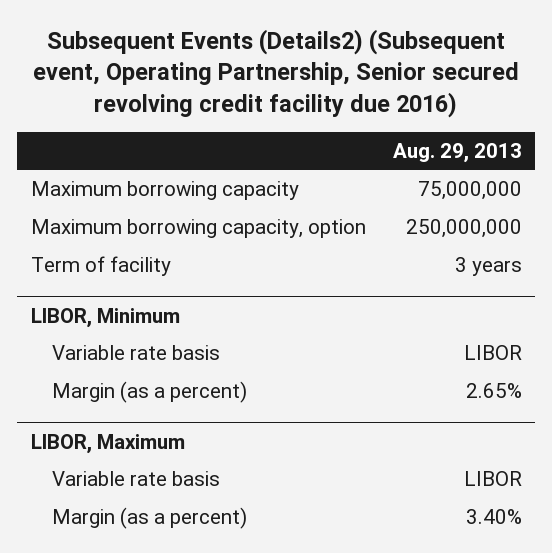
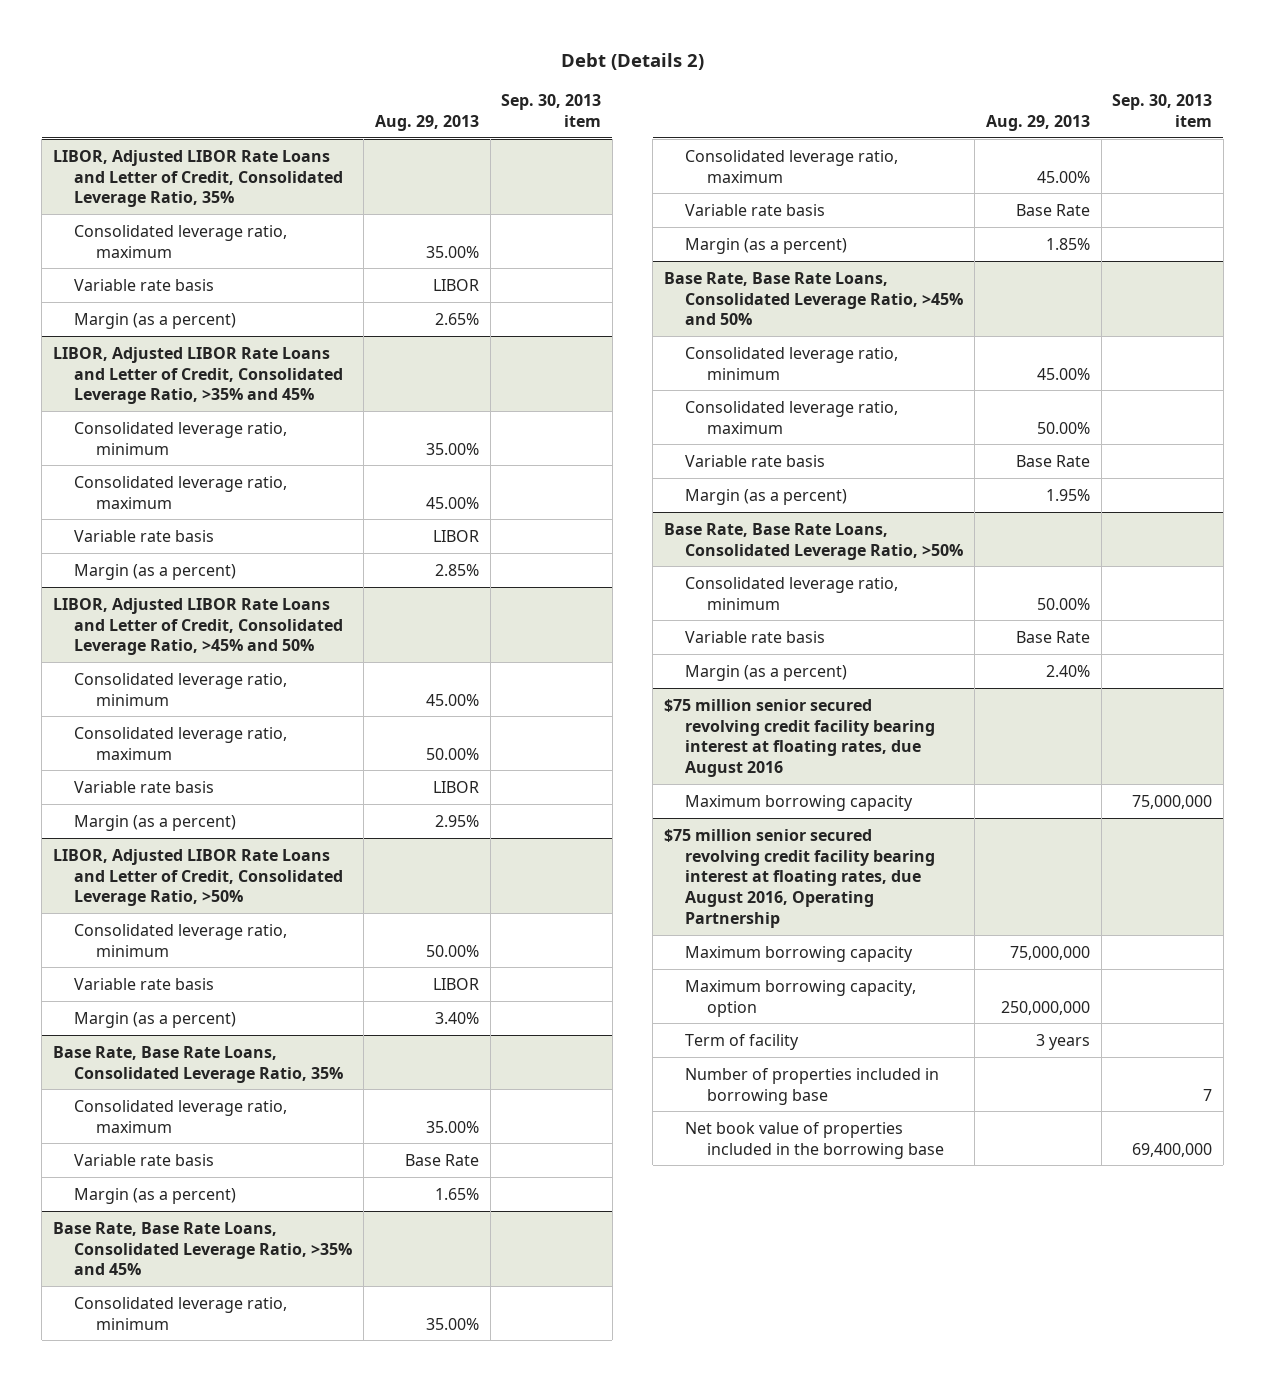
- Subsequent Events (Details2) (Subsequent event, Operating Partnership, Senior secured revolving credit facility due 2016)
+ Debt (Details 2)
- | Aug. 29, 2013
+ | Aug. 29, 2013 | Sep. 30, 2013 item
- Maximum borrowing capacity | 75,000,000
- Maximum borrowing capacity, option | 250,000,000
- Term of facility | 3 years
- LIBOR, Minimum
+ LIBOR, Adjusted LIBOR Rate Loans and Letter of Credit, Consolidated Leverage Ratio, 35%
+ Consolidated leverage ratio, maximum | 35.00% |
- LIBOR, Maximum
+ LIBOR, Adjusted LIBOR Rate Loans and Letter of Credit, Consolidated Leverage Ratio, >35% and 45%
+ Consolidated leverage ratio, minimum | 35.00% |
+ Consolidated leverage ratio, maximum | 45.00% |
+ Margin (as a percent) | 2.85% |
+ LIBOR, Adjusted LIBOR Rate Loans and Letter of Credit, Consolidated Leverage Ratio, >45% and 50%
+ Consolidated leverage ratio, minimum | 45.00% |
+ Consolidated leverage ratio, maximum | 50.00% |
+ Variable rate basis | LIBOR |
+ Margin (as a percent) | 2.95% |
+ LIBOR, Adjusted LIBOR Rate Loans and Letter of Credit, Consolidated Leverage Ratio, >50%
+ Consolidated leverage ratio, minimum | 50.00% |
+ Variable rate basis | LIBOR |
+ Base Rate, Base Rate Loans, Consolidated Leverage Ratio, 35%
+ Consolidated leverage ratio, maximum | 35.00% |
+ Variable rate basis | Base Rate |
+ Margin (as a percent) | 1.65% |
+ Base Rate, Base Rate Loans, Consolidated Leverage Ratio, >35% and 45%
+ Consolidated leverage ratio, minimum | 35.00% |
+ Consolidated leverage ratio, maximum | 45.00% |
+ Variable rate basis | Base Rate |
+ Margin (as a percent) | 1.85% |
+ Base Rate, Base Rate Loans, Consolidated Leverage Ratio, >45% and 50%
+ Consolidated leverage ratio, minimum | 45.00% |
+ Consolidated leverage ratio, maximum | 50.00% |
+ Variable rate basis | Base Rate |
+ Margin (as a percent) | 1.95% |
+ Base Rate, Base Rate Loans, Consolidated Leverage Ratio, >50%
+ Consolidated leverage ratio, minimum | 50.00% |
+ Variable rate basis | Base Rate |
+ Margin (as a percent) | 2.40% |
+ $75 million senior secured revolving credit facility bearing interest at floating rates, due August 2016
+ Maximum borrowing capacity | | 75,000,000
+ $75 million senior secured revolving credit facility bearing interest at floating rates, due August 2016, Operating Partnership
+ Maximum borrowing capacity | 75,000,000 |
+ Maximum borrowing capacity, option | 250,000,000 |
+ Term of facility | 3 years |
+ Number of properties included in borrowing base | | 7
+ Net book value of properties included in the borrowing base | | 69,400,000

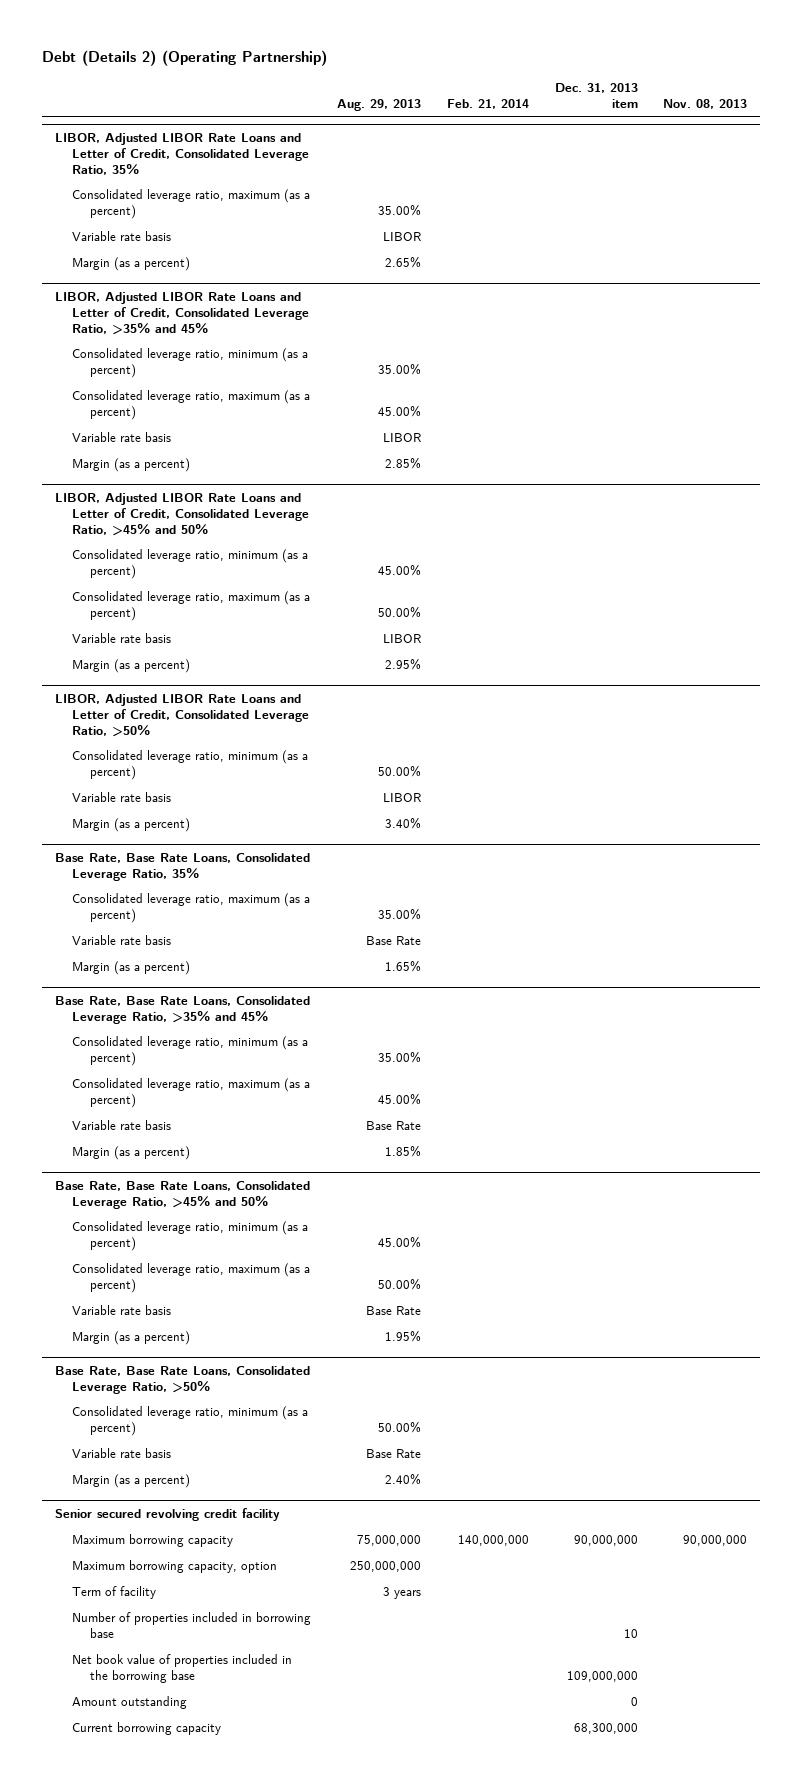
- Debt (Details 2)
+ Debt (Details 2) (Operating Partnership)
- | Aug. 29, 2013 | Sep. 30, 2013 item
+ | Aug. 29, 2013 | Feb. 21, 2014 | Dec. 31, 2013 item | Nov. 08, 2013
@ LIBOR, Adjusted LIBOR Rate Loans and Letter of Credit, Consolidated Leverage Ratio, 35%
- Consolidated leverage ratio, maximum | 35.00% |
+ Consolidated leverage ratio, maximum (as a percent) | 35.00% | | |
@ LIBOR, Adjusted LIBOR Rate Loans and Letter of Credit, Consolidated Leverage Ratio, >35% and 45%
- Consolidated leverage ratio, minimum | 35.00% |
- Consolidated leverage ratio, maximum | 45.00% |
+ Consolidated leverage ratio, minimum (as a percent) | 35.00% | | |
+ Consolidated leverage ratio, maximum (as a percent) | 45.00% | | |
@ LIBOR, Adjusted LIBOR Rate Loans and Letter of Credit, Consolidated Leverage Ratio, >45% and 50%
- Consolidated leverage ratio, minimum | 45.00% |
- Consolidated leverage ratio, maximum | 50.00% |
+ Consolidated leverage ratio, minimum (as a percent) | 45.00% | | |
+ Consolidated leverage ratio, maximum (as a percent) | 50.00% | | |
@ LIBOR, Adjusted LIBOR Rate Loans and Letter of Credit, Consolidated Leverage Ratio, >50%
- Consolidated leverage ratio, minimum | 50.00% |
+ Consolidated leverage ratio, minimum (as a percent) | 50.00% | | |
@ Base Rate, Base Rate Loans, Consolidated Leverage Ratio, 35%
- Consolidated leverage ratio, maximum | 35.00% |
+ Consolidated leverage ratio, maximum (as a percent) | 35.00% | | |
@ Base Rate, Base Rate Loans, Consolidated Leverage Ratio, >35% and 45%
- Consolidated leverage ratio, minimum | 35.00% |
- Consolidated leverage ratio, maximum | 45.00% |
+ Consolidated leverage ratio, minimum (as a percent) | 35.00% | | |
+ Consolidated leverage ratio, maximum (as a percent) | 45.00% | | |
@ Base Rate, Base Rate Loans, Consolidated Leverage Ratio, >45% and 50%
- Consolidated leverage ratio, minimum | 45.00% |
- Consolidated leverage ratio, maximum | 50.00% |
+ Consolidated leverage ratio, minimum (as a percent) | 45.00% | | |
+ Consolidated leverage ratio, maximum (as a percent) | 50.00% | | |
@ Base Rate, Base Rate Loans, Consolidated Leverage Ratio, >50%
- Consolidated leverage ratio, minimum | 50.00% |
+ Consolidated leverage ratio, minimum (as a percent) | 50.00% | | |
- $75 million senior secured revolving credit facility bearing interest at floating rates, due August 2016
- Maximum borrowing capacity | | 75,000,000
- $75 million senior secured revolving credit facility bearing interest at floating rates, due August 2016, Operating Partnership
+ Senior secured revolving credit facility
+ Amount outstanding | | | 0 |
+ Current borrowing capacity | | | 68,300,000 |

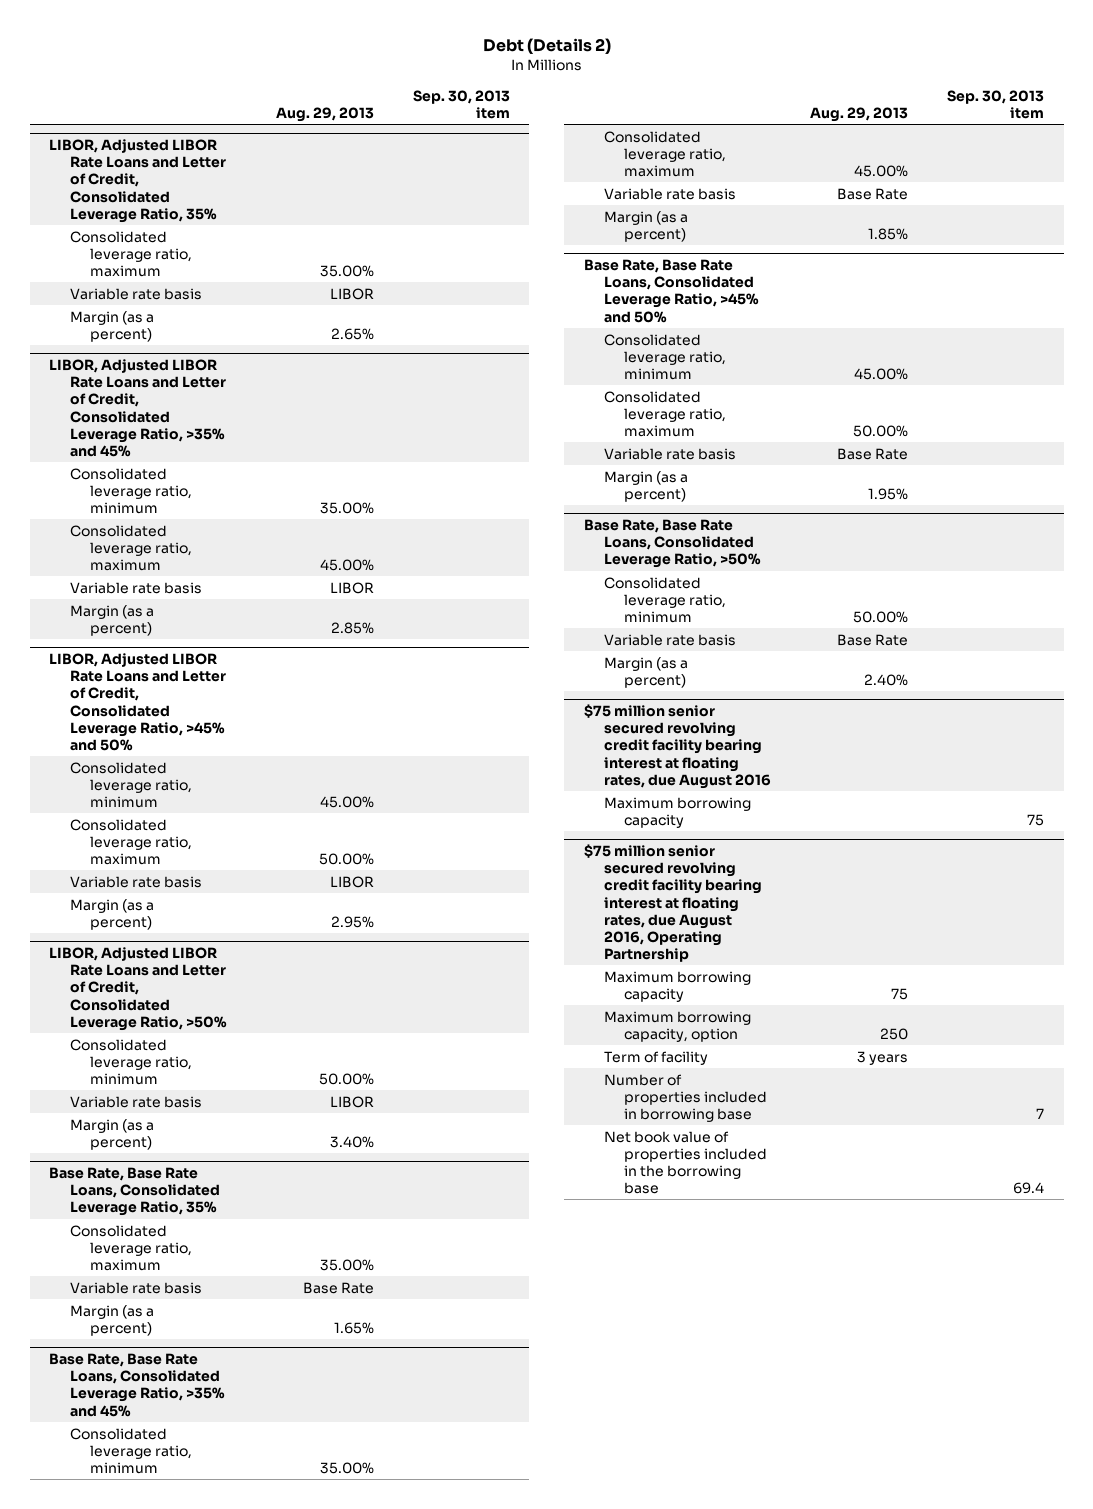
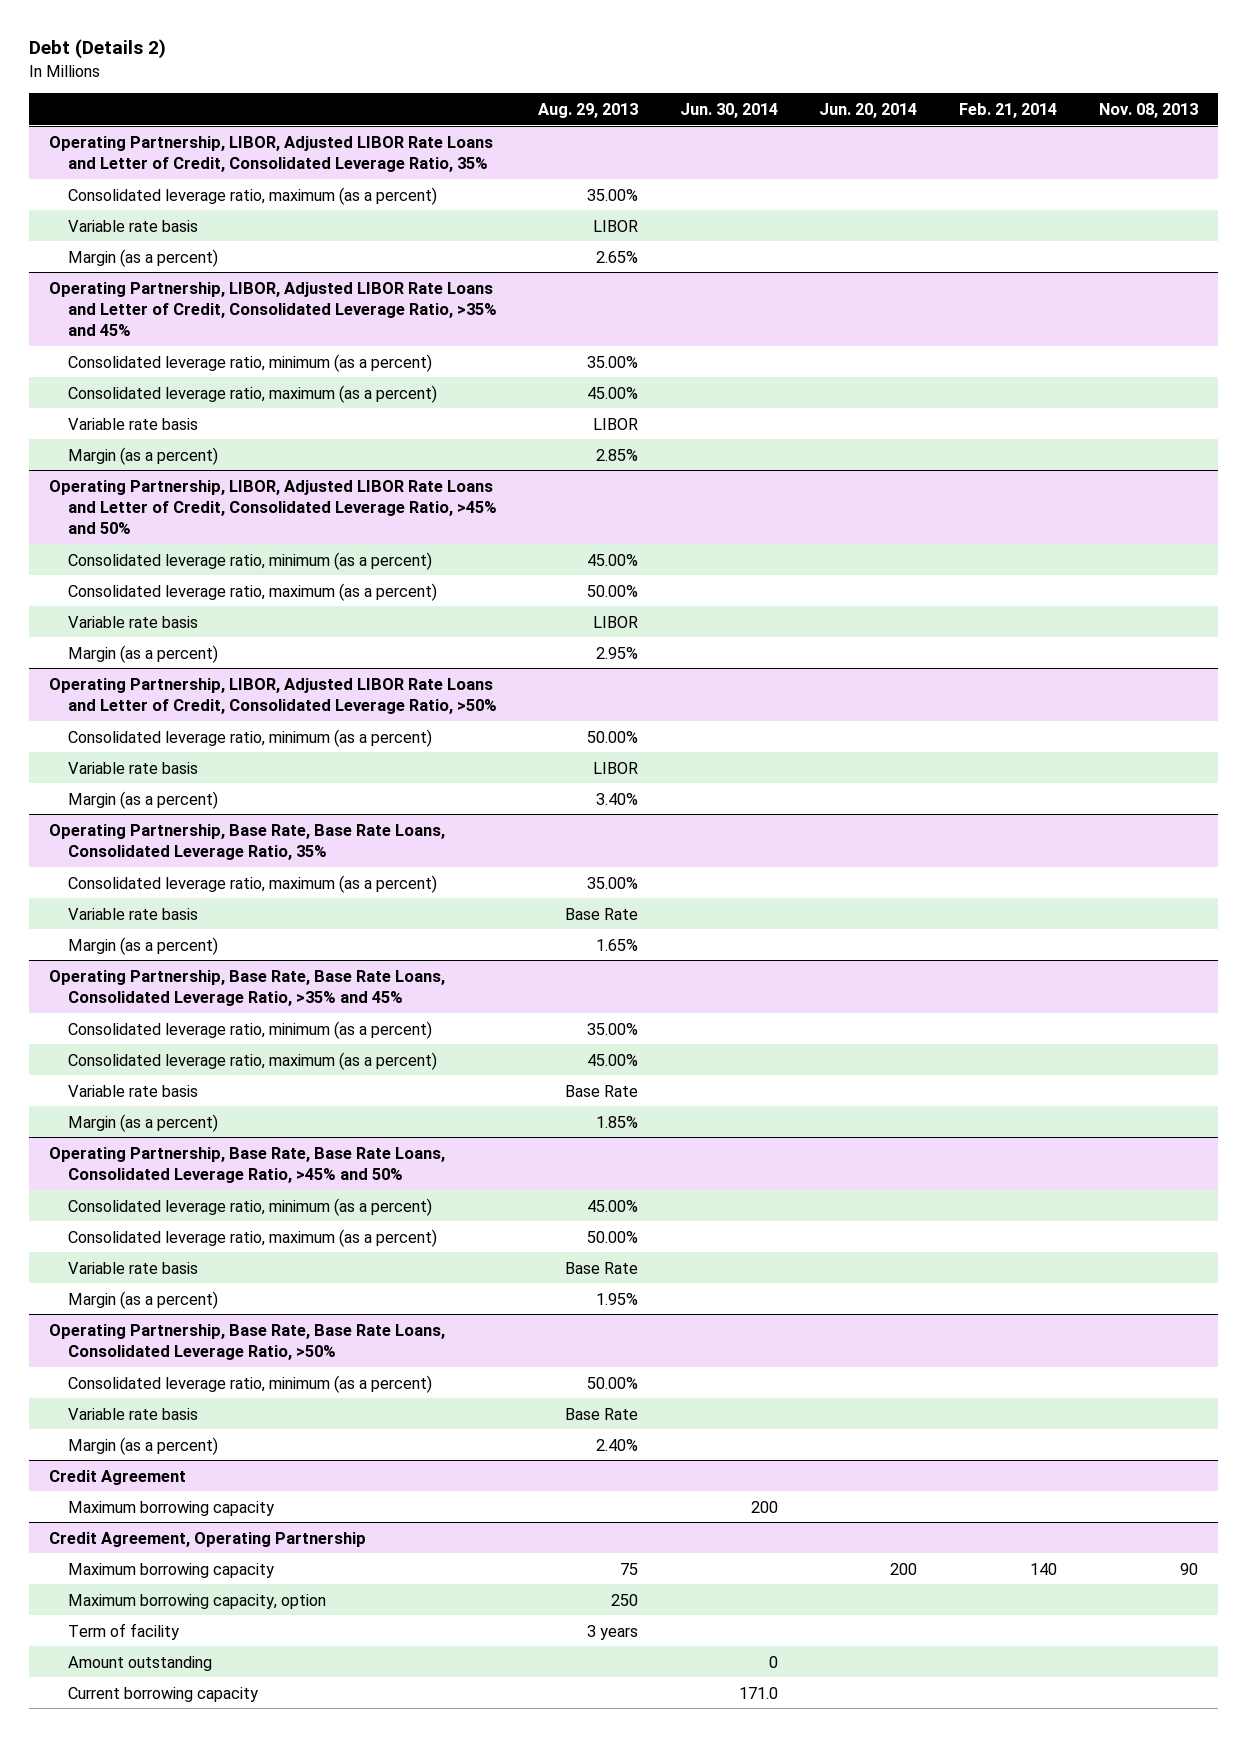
- | Aug. 29, 2013 | Sep. 30, 2013 item
+ | Aug. 29, 2013 | Jun. 30, 2014 | Jun. 20, 2014 | Feb. 21, 2014 | Nov. 08, 2013
- LIBOR, Adjusted LIBOR Rate Loans and Letter of Credit, Consolidated Leverage Ratio, 35%
- Consolidated leverage ratio, maximum | 35.00% |
+ Operating Partnership, LIBOR, Adjusted LIBOR Rate Loans and Letter of Credit, Consolidated Leverage Ratio, 35%
+ Consolidated leverage ratio, maximum (as a percent) | 35.00% | | | |
- LIBOR, Adjusted LIBOR Rate Loans and Letter of Credit, Consolidated Leverage Ratio, >35% and 45%
- Consolidated leverage ratio, minimum | 35.00% |
- Consolidated leverage ratio, maximum | 45.00% |
+ Operating Partnership, LIBOR, Adjusted LIBOR Rate Loans and Letter of Credit, Consolidated Leverage Ratio, >35% and 45%
+ Consolidated leverage ratio, minimum (as a percent) | 35.00% | | | |
+ Consolidated leverage ratio, maximum (as a percent) | 45.00% | | | |
- LIBOR, Adjusted LIBOR Rate Loans and Letter of Credit, Consolidated Leverage Ratio, >45% and 50%
- Consolidated leverage ratio, minimum | 45.00% |
- Consolidated leverage ratio, maximum | 50.00% |
+ Operating Partnership, LIBOR, Adjusted LIBOR Rate Loans and Letter of Credit, Consolidated Leverage Ratio, >45% and 50%
+ Consolidated leverage ratio, minimum (as a percent) | 45.00% | | | |
+ Consolidated leverage ratio, maximum (as a percent) | 50.00% | | | |
- LIBOR, Adjusted LIBOR Rate Loans and Letter of Credit, Consolidated Leverage Ratio, >50%
- Consolidated leverage ratio, minimum | 50.00% |
+ Operating Partnership, LIBOR, Adjusted LIBOR Rate Loans and Letter of Credit, Consolidated Leverage Ratio, >50%
+ Consolidated leverage ratio, minimum (as a percent) | 50.00% | | | |
- Base Rate, Base Rate Loans, Consolidated Leverage Ratio, 35%
- Consolidated leverage ratio, maximum | 35.00% |
+ Operating Partnership, Base Rate, Base Rate Loans, Consolidated Leverage Ratio, 35%
+ Consolidated leverage ratio, maximum (as a percent) | 35.00% | | | |
- Base Rate, Base Rate Loans, Consolidated Leverage Ratio, >35% and 45%
- Consolidated leverage ratio, minimum | 35.00% |
- Consolidated leverage ratio, maximum | 45.00% |
+ Operating Partnership, Base Rate, Base Rate Loans, Consolidated Leverage Ratio, >35% and 45%
+ Consolidated leverage ratio, minimum (as a percent) | 35.00% | | | |
+ Consolidated leverage ratio, maximum (as a percent) | 45.00% | | | |
- Base Rate, Base Rate Loans, Consolidated Leverage Ratio, >45% and 50%
- Consolidated leverage ratio, minimum | 45.00% |
- Consolidated leverage ratio, maximum | 50.00% |
+ Operating Partnership, Base Rate, Base Rate Loans, Consolidated Leverage Ratio, >45% and 50%
+ Consolidated leverage ratio, minimum (as a percent) | 45.00% | | | |
+ Consolidated leverage ratio, maximum (as a percent) | 50.00% | | | |
- Base Rate, Base Rate Loans, Consolidated Leverage Ratio, >50%
- Consolidated leverage ratio, minimum | 50.00% |
+ Operating Partnership, Base Rate, Base Rate Loans, Consolidated Leverage Ratio, >50%
+ Consolidated leverage ratio, minimum (as a percent) | 50.00% | | | |
- $75 million senior secured revolving credit facility bearing interest at floating rates, due August 2016
+ Credit Agreement
- $75 million senior secured revolving credit facility bearing interest at floating rates, due August 2016, Operating Partnership
+ Credit Agreement, Operating Partnership
- Number of properties included in borrowing base | | 7
- Net book value of properties included in the borrowing base | | 69.4
+ Amount outstanding | | 0 | | |
+ Current borrowing capacity | | 171.0 | | |

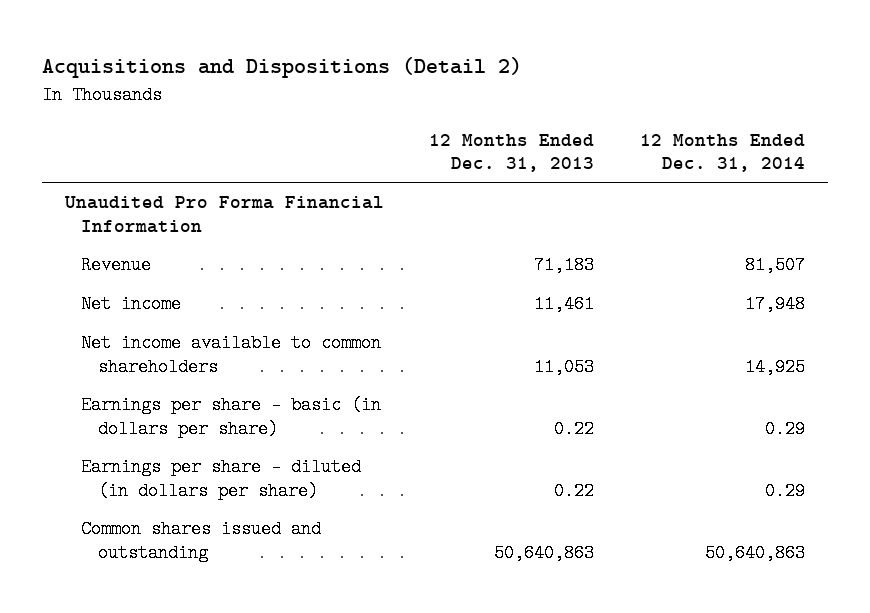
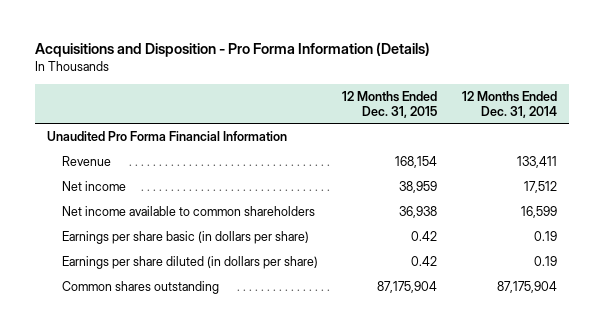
- Acquisitions and Dispositions (Detail 2)
+ Acquisitions and Disposition - Pro Forma Information (Details)
- | 12 Months Ended Dec. 31, 2013 | 12 Months Ended Dec. 31, 2014
+ | 12 Months Ended Dec. 31, 2015 | 12 Months Ended Dec. 31, 2014
- Revenue | 71,183 | 81,507
- Net income | 11,461 | 17,948
- Net income available to common shareholders | 11,053 | 14,925
- Earnings per share - basic (in dollars per share) | 0.22 | 0.29
- Earnings per share - diluted (in dollars per share) | 0.22 | 0.29
- Common shares issued and outstanding | 50,640,863 | 50,640,863
+ Revenue | 168,154 | 133,411
+ Net income | 38,959 | 17,512
+ Net income available to common shareholders | 36,938 | 16,599
+ Earnings per share basic (in dollars per share) | 0.42 | 0.19
+ Earnings per share diluted (in dollars per share) | 0.42 | 0.19
+ Common shares outstanding | 87,175,904 | 87,175,904

